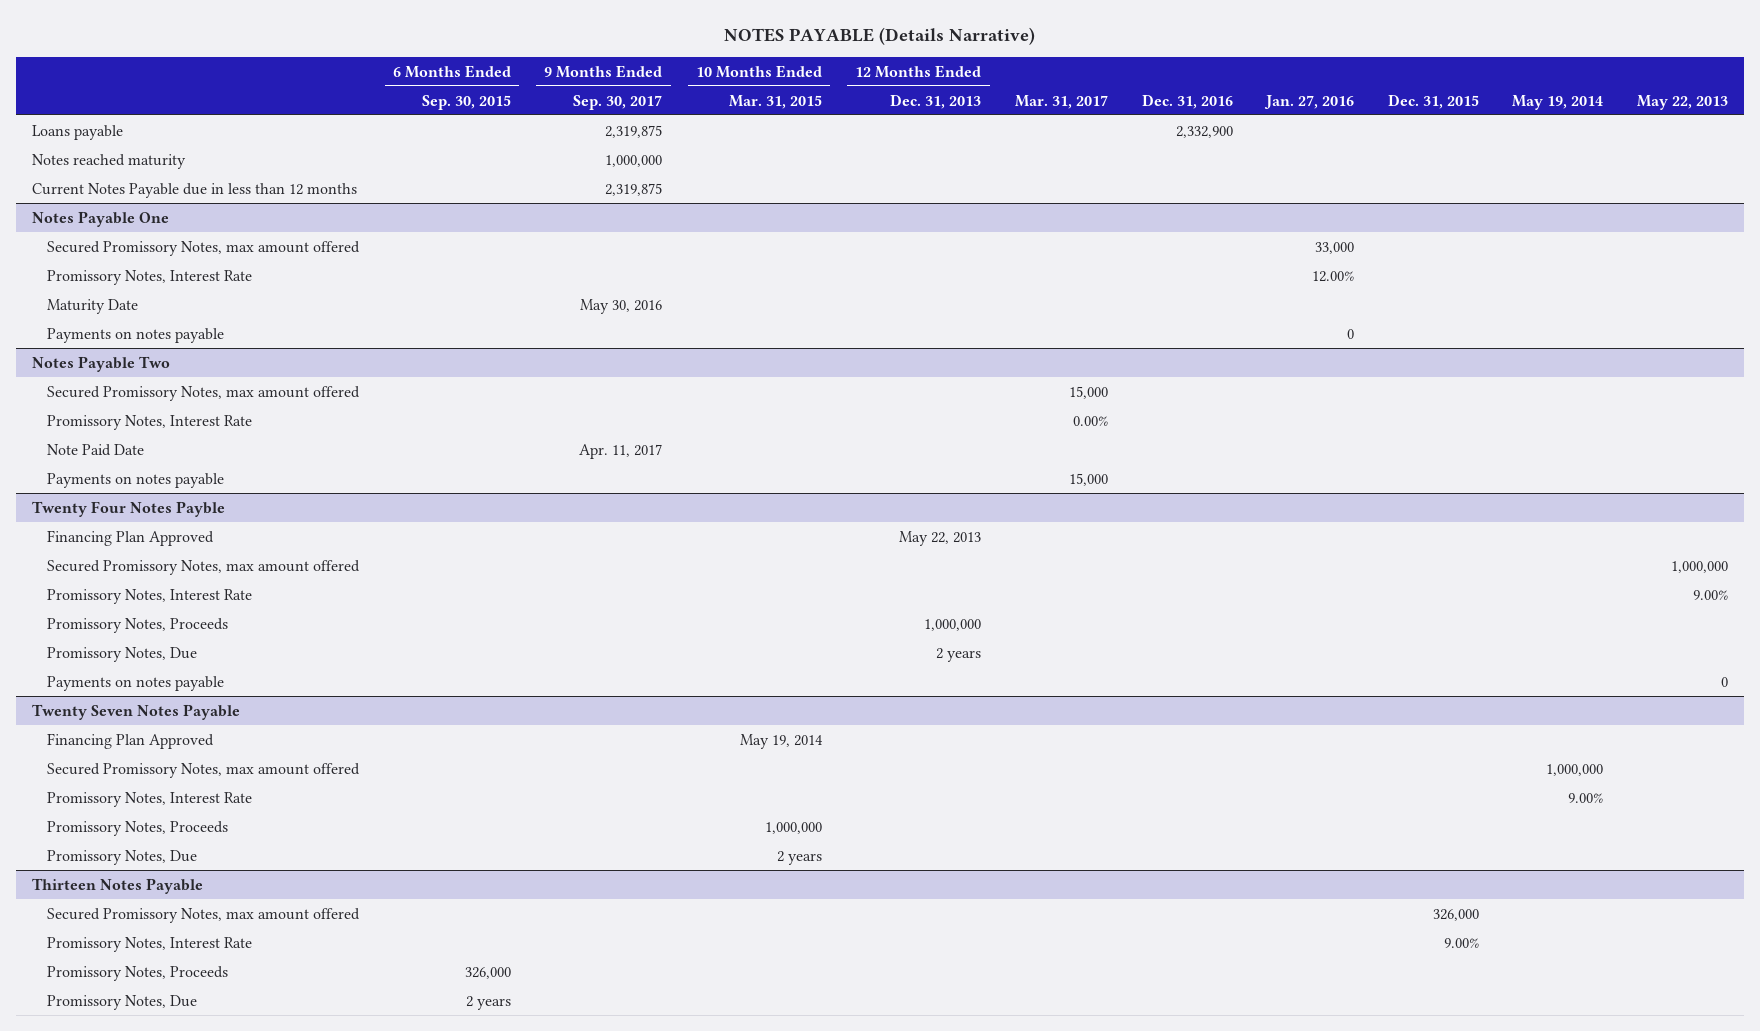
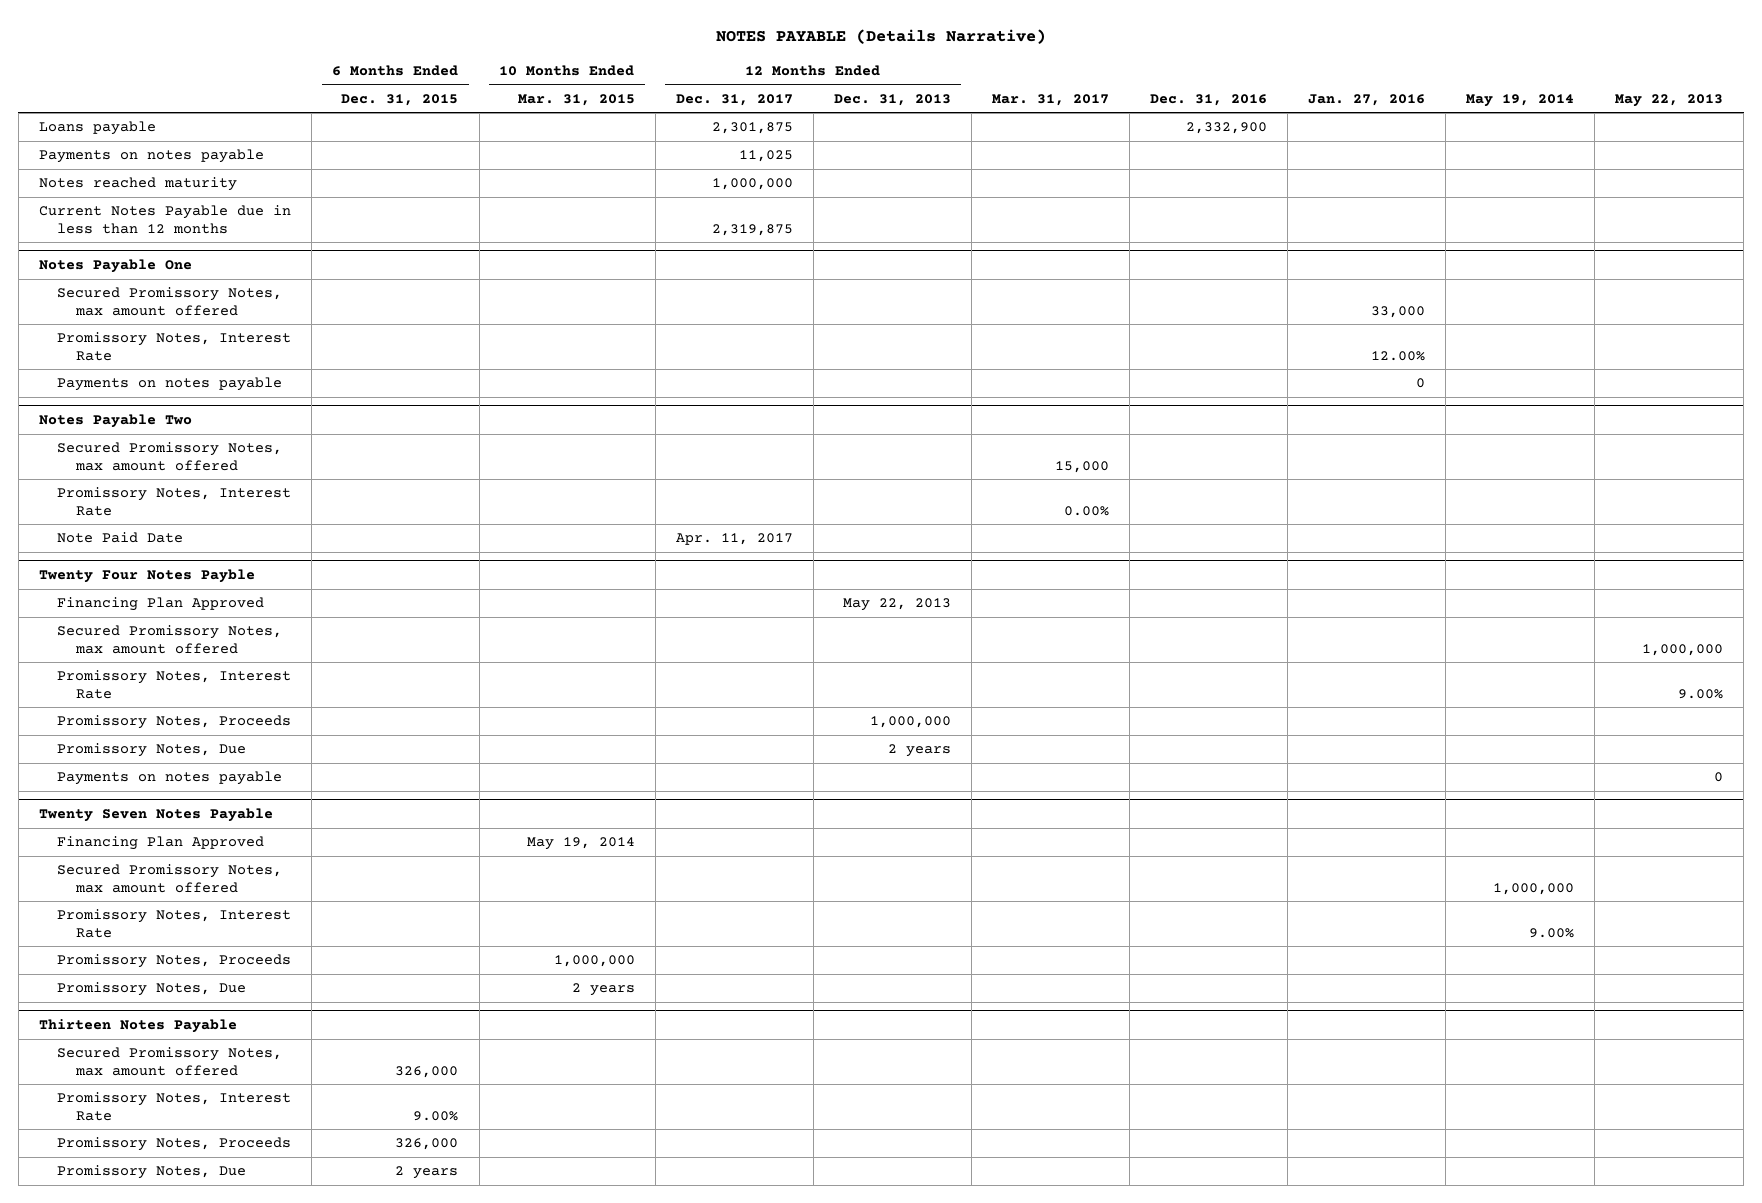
- | 6 Months Ended Sep. 30, 2015 | 9 Months Ended Sep. 30, 2017 | 10 Months Ended Mar. 31, 2015 | 12 Months Ended Dec. 31, 2013 | Mar. 31, 2017 | Dec. 31, 2016 | Jan. 27, 2016 | Dec. 31, 2015 | May 19, 2014 | May 22, 2013
+ | 6 Months Ended Dec. 31, 2015 | 10 Months Ended Mar. 31, 2015 | 12 Months Ended Dec. 31, 2017 | 12 Months Ended Dec. 31, 2013 | Mar. 31, 2017 | Dec. 31, 2016 | Jan. 27, 2016 | May 19, 2014 | May 22, 2013
+ Payments on notes payable | | | 11,025 | | | | | |
@ Notes Payable One
- Maturity Date | | May 30, 2016 | | | | | | | |
@ Notes Payable Two
- Payments on notes payable | | | | | 15,000 | | | | |

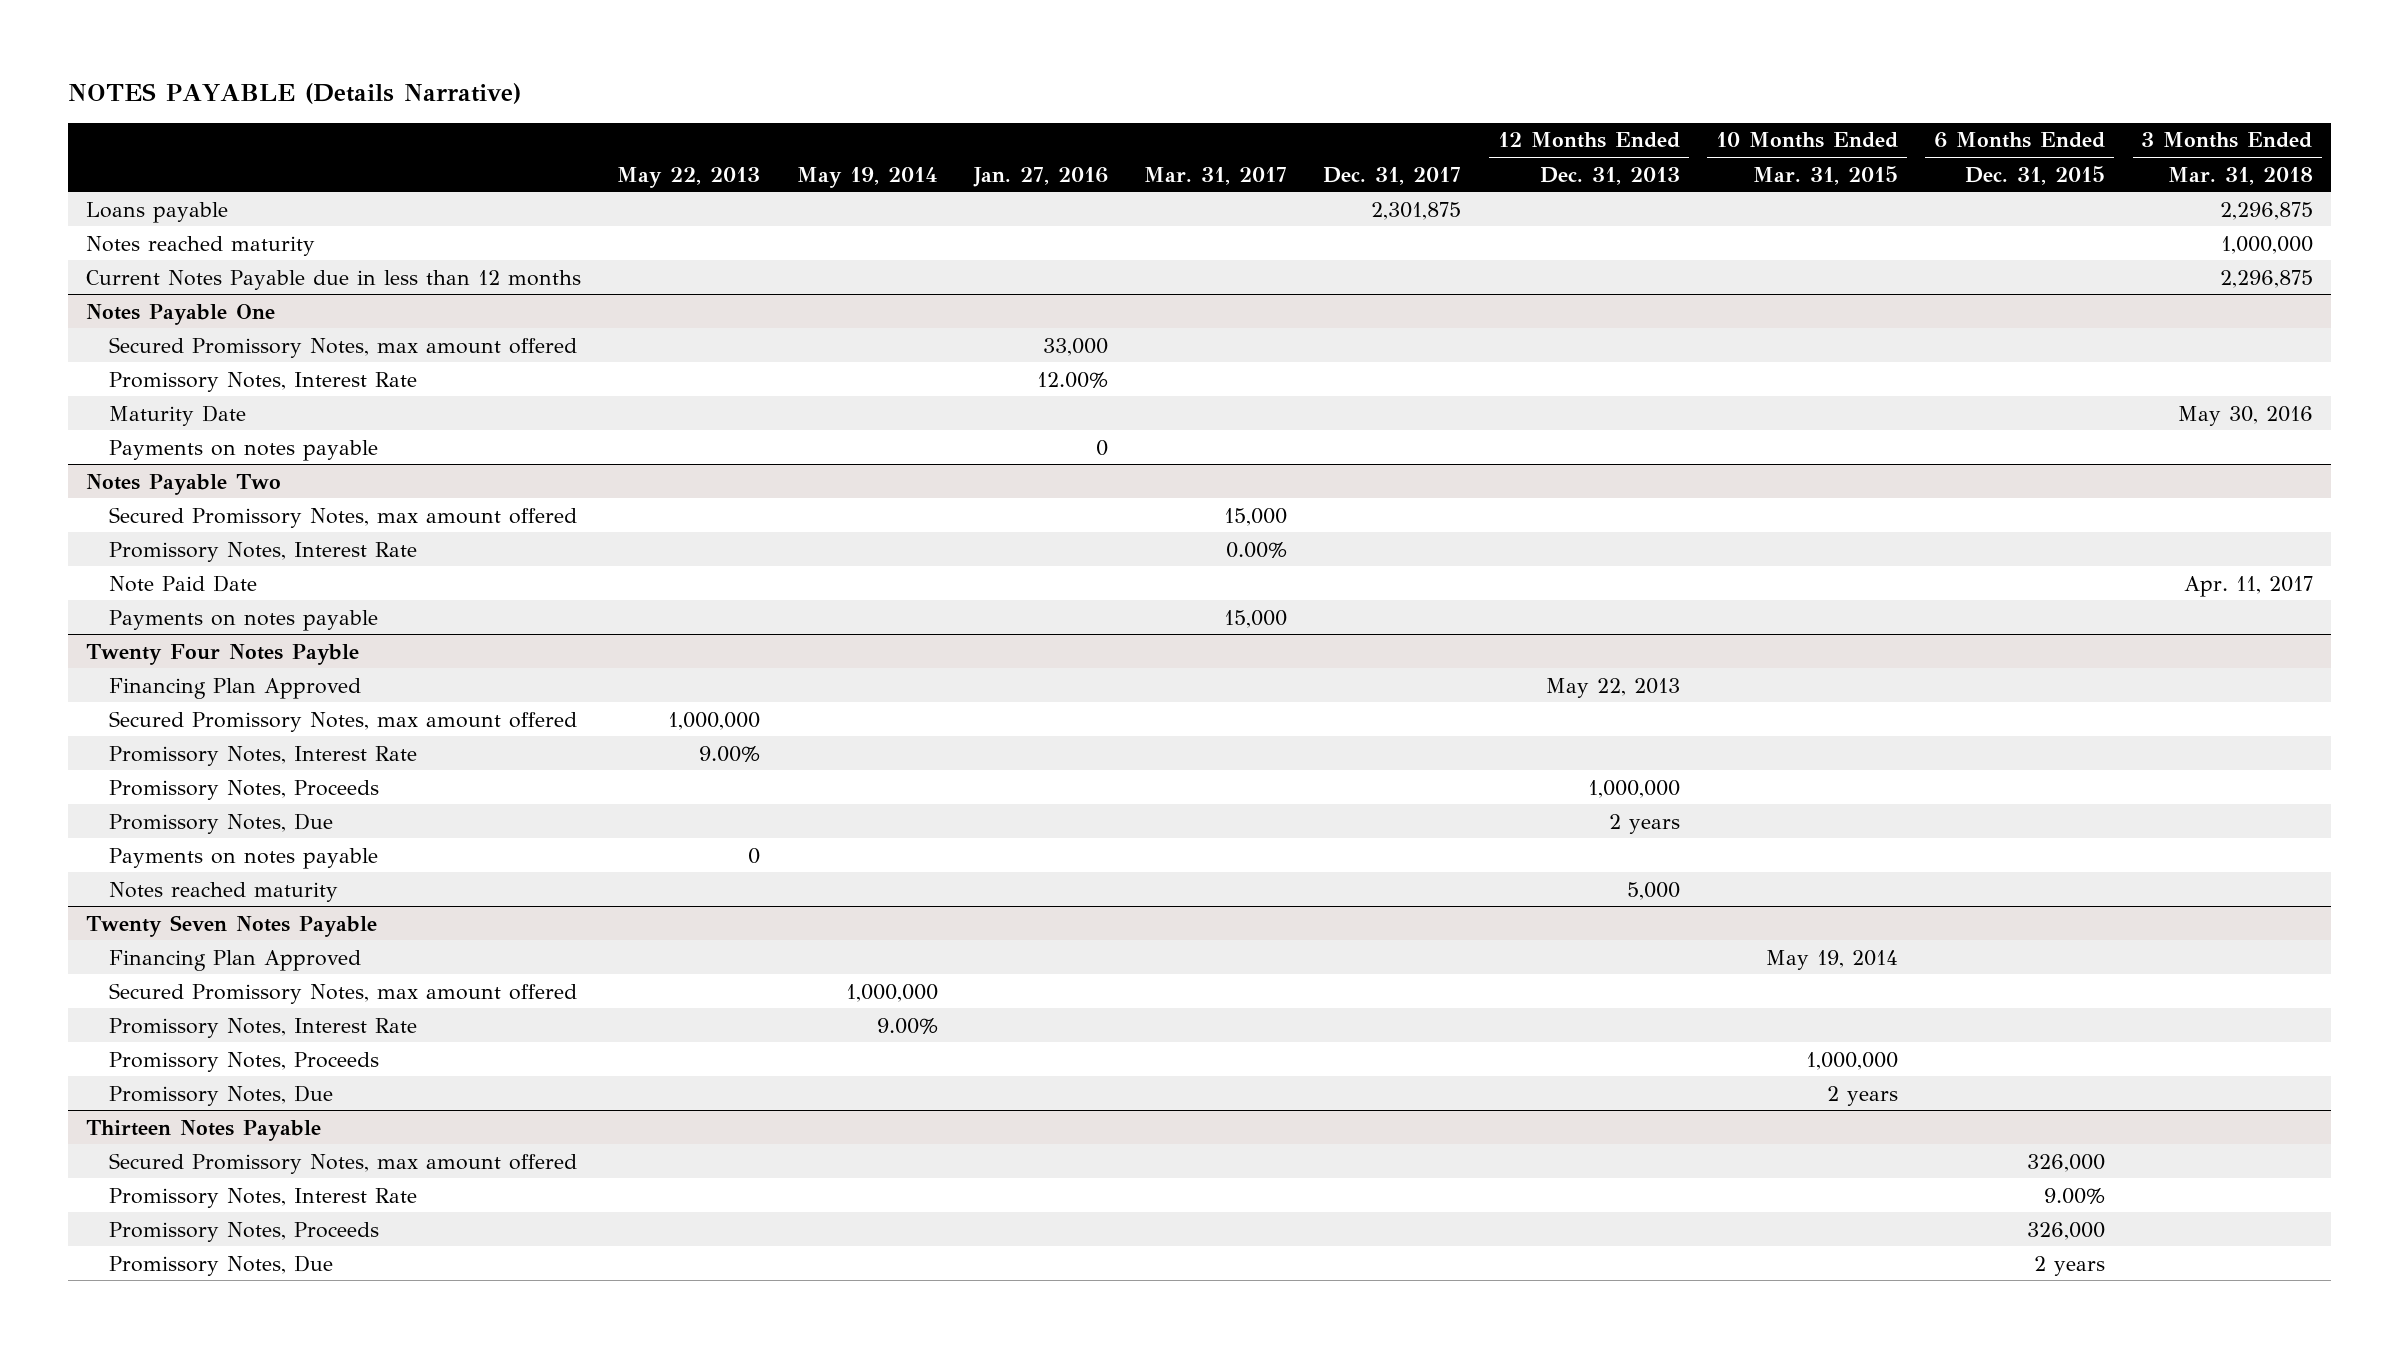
- | 6 Months Ended Dec. 31, 2015 | 10 Months Ended Mar. 31, 2015 | 12 Months Ended Dec. 31, 2017 | 12 Months Ended Dec. 31, 2013 | Mar. 31, 2017 | Dec. 31, 2016 | Jan. 27, 2016 | May 19, 2014 | May 22, 2013
+ | May 22, 2013 | May 19, 2014 | Jan. 27, 2016 | Mar. 31, 2017 | Dec. 31, 2017 | 12 Months Ended Dec. 31, 2013 | 10 Months Ended Mar. 31, 2015 | 6 Months Ended Dec. 31, 2015 | 3 Months Ended Mar. 31, 2018
- Payments on notes payable | | | 11,025 | | | | | |
@ Notes Payable One
+ Maturity Date | | | | | | | | | May 30, 2016
@ Notes Payable Two
+ Payments on notes payable | | | | 15,000 | | | | |
@ Twenty Four Notes Payble
+ Notes reached maturity | | | | | | 5,000 | | |

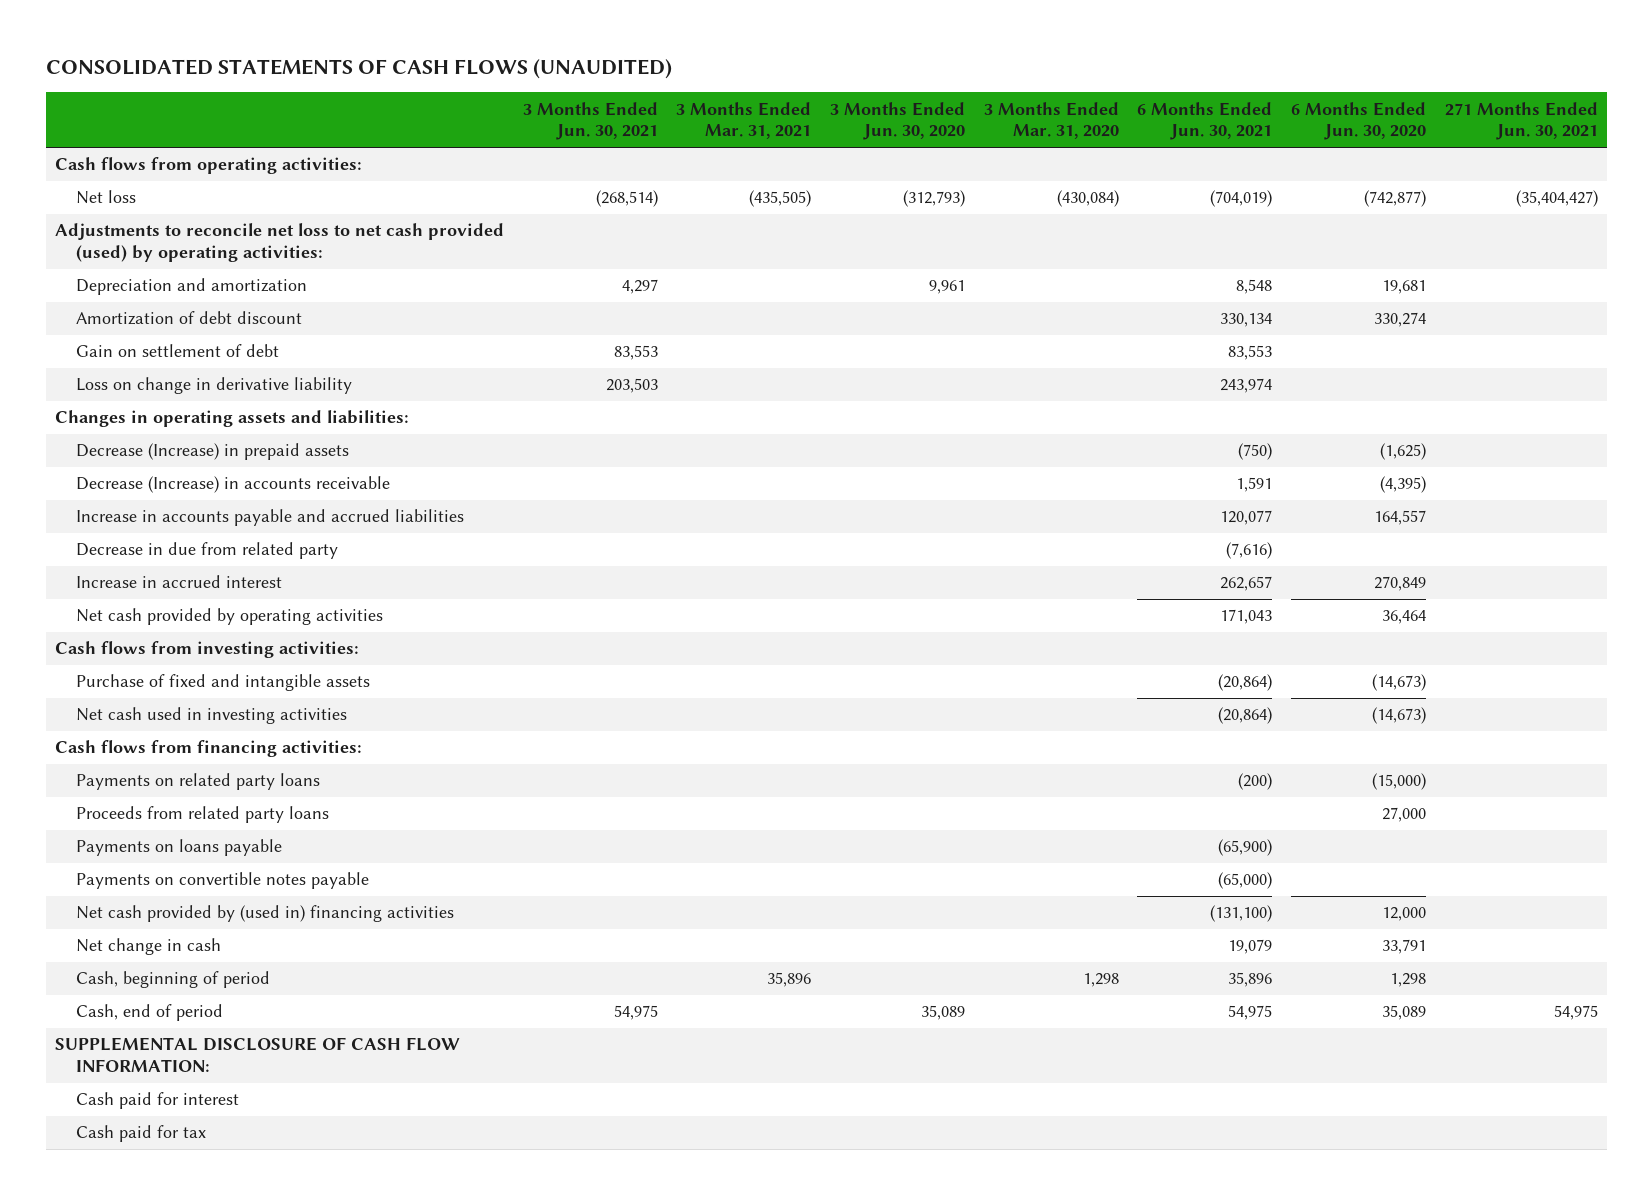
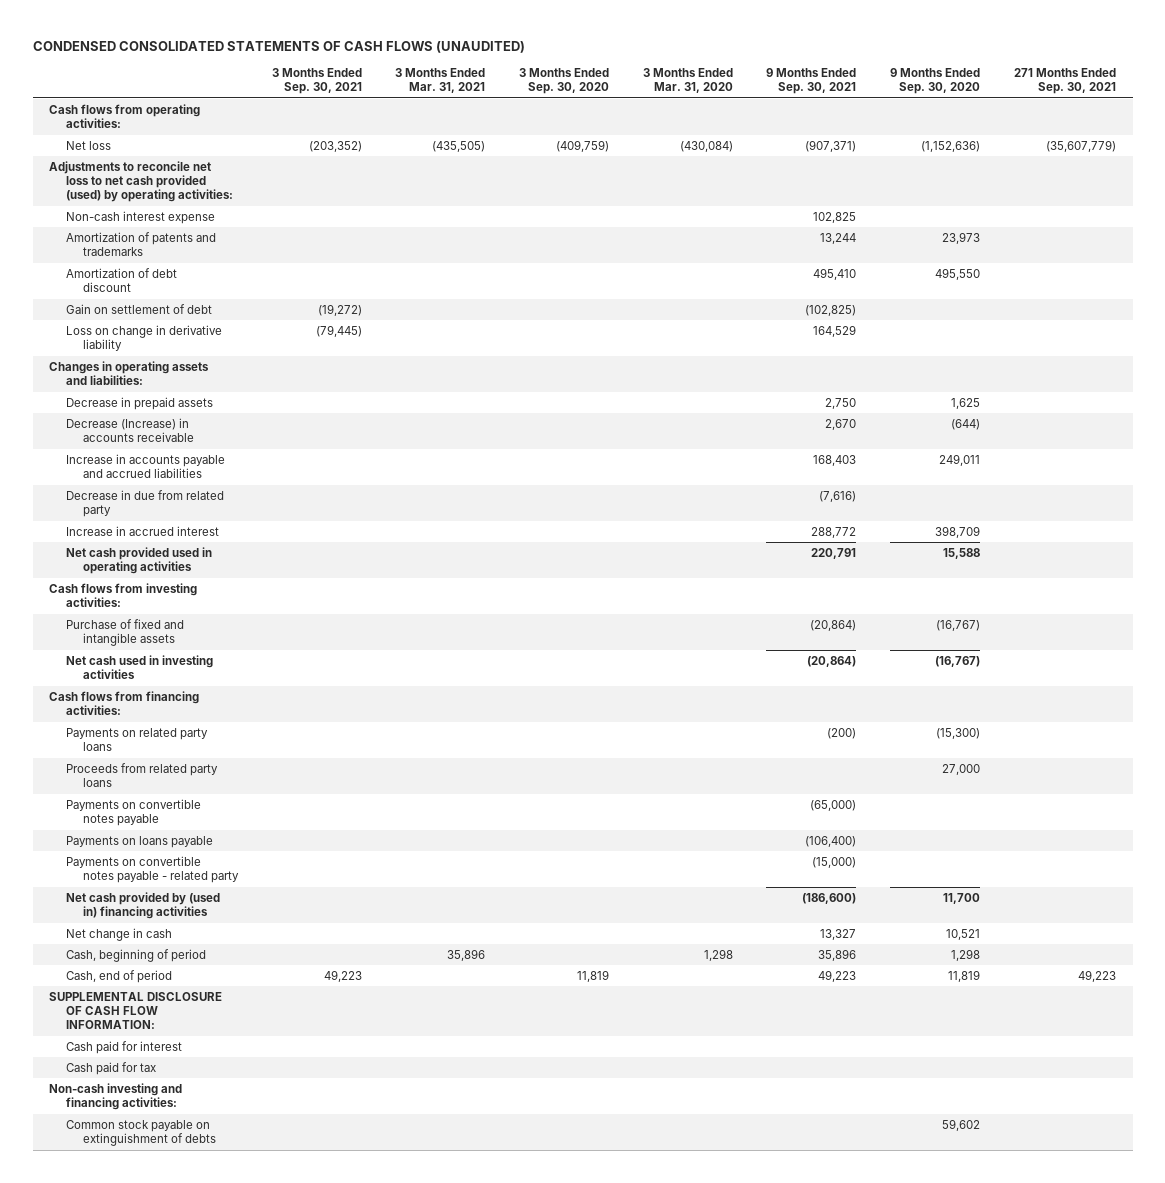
- CONSOLIDATED STATEMENTS OF CASH FLOWS (UNAUDITED)
+ CONDENSED CONSOLIDATED STATEMENTS OF CASH FLOWS (UNAUDITED)
- | 3 Months Ended Jun. 30, 2021 | 3 Months Ended Mar. 31, 2021 | 3 Months Ended Jun. 30, 2020 | 3 Months Ended Mar. 31, 2020 | 6 Months Ended Jun. 30, 2021 | 6 Months Ended Jun. 30, 2020 | 271 Months Ended Jun. 30, 2021
+ | 3 Months Ended Sep. 30, 2021 | 3 Months Ended Mar. 31, 2021 | 3 Months Ended Sep. 30, 2020 | 3 Months Ended Mar. 31, 2020 | 9 Months Ended Sep. 30, 2021 | 9 Months Ended Sep. 30, 2020 | 271 Months Ended Sep. 30, 2021
- Depreciation and amortization | 4,297 | | 9,961 | | 8,548 | 19,681 |
+ Non-cash interest expense | | | | | 102,825 | |
+ Amortization of patents and trademarks | | | | | 13,244 | 23,973 |
- Decrease (Increase) in prepaid assets | | | | | (750) | (1,625) |
+ Decrease in prepaid assets | | | | | 2,750 | 1,625 |
- Net cash provided by operating activities | | | | | 171,043 | 36,464 |
+ Net cash provided used in operating activities | | | | | 220,791 | 15,588 |
moved down: Payments on loans payable | | | | | (106,400) | |
+ Payments on convertible notes payable - related party | | | | | (15,000) | |
+ Non-cash investing and financing activities:
+ Common stock payable on extinguishment of debts | | | | | | 59,602 |

